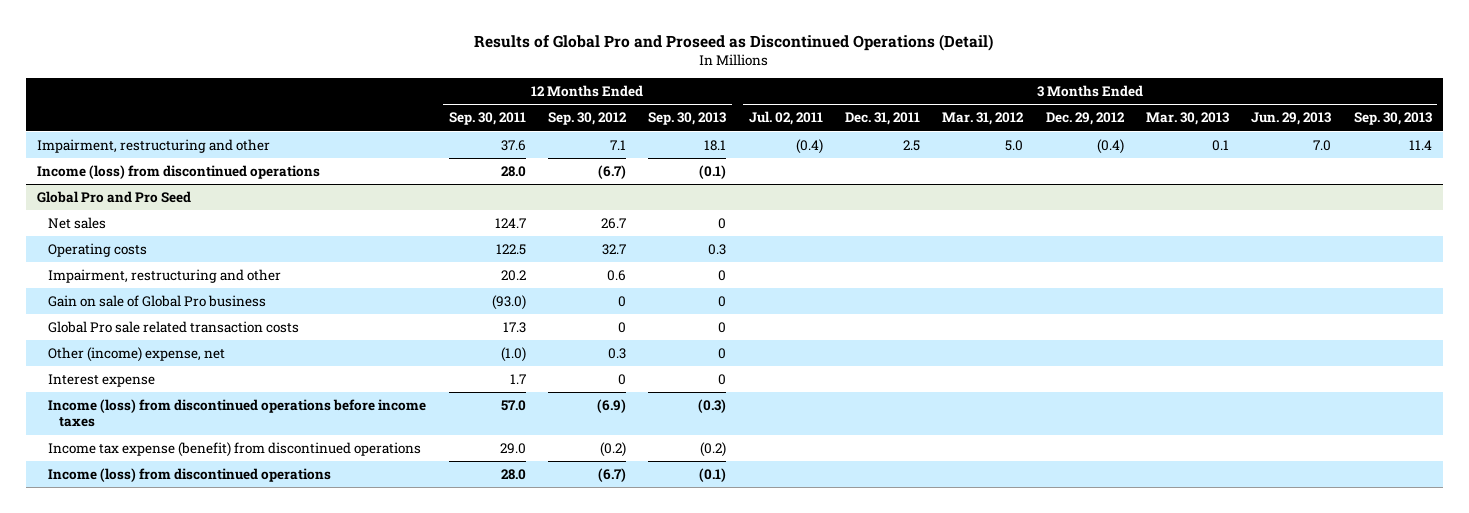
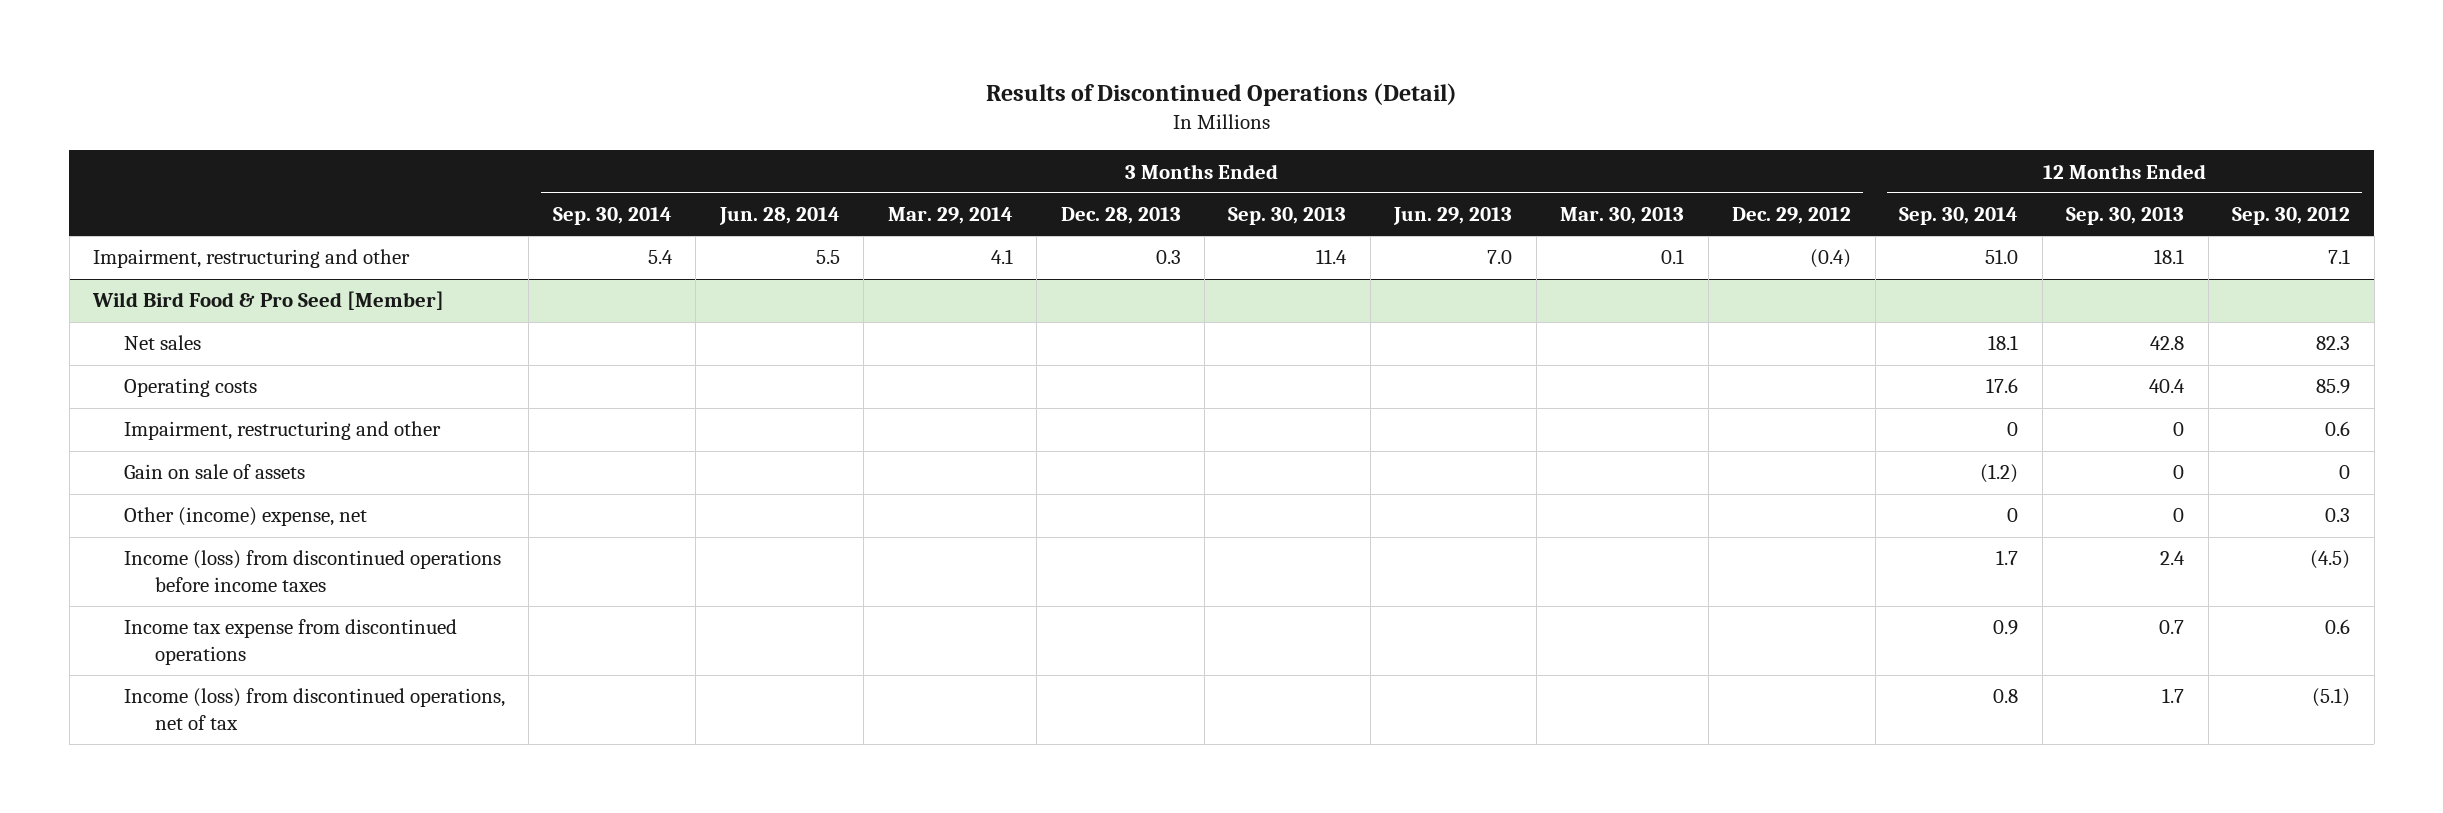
- Results of Global Pro and Proseed as Discontinued Operations (Detail)
+ Results of Discontinued Operations (Detail)
- | 12 Months Ended Sep. 30, 2011 | 12 Months Ended Sep. 30, 2012 | 12 Months Ended Sep. 30, 2013 | 3 Months Ended Jul. 02, 2011 | 3 Months Ended Dec. 31, 2011 | 3 Months Ended Mar. 31, 2012 | 3 Months Ended Dec. 29, 2012 | 3 Months Ended Mar. 30, 2013 | 3 Months Ended Jun. 29, 2013 | 3 Months Ended Sep. 30, 2013
+ | 3 Months Ended Sep. 30, 2014 | 3 Months Ended Jun. 28, 2014 | 3 Months Ended Mar. 29, 2014 | 3 Months Ended Dec. 28, 2013 | 3 Months Ended Sep. 30, 2013 | 3 Months Ended Jun. 29, 2013 | 3 Months Ended Mar. 30, 2013 | 3 Months Ended Dec. 29, 2012 | 12 Months Ended Sep. 30, 2014 | 12 Months Ended Sep. 30, 2013 | 12 Months Ended Sep. 30, 2012
- Income (loss) from discontinued operations | 28.0 | (6.7) | (0.1) | | | | | | |
- Global Pro and Pro Seed
- Net sales | 124.7 | 26.7 | 0 | | | | | | |
- Operating costs | 122.5 | 32.7 | 0.3 | | | | | | |
+ Wild Bird Food & Pro Seed [Member]
+ Net sales | | | | | | | | | 18.1 | 42.8 | 82.3
+ Operating costs | | | | | | | | | 17.6 | 40.4 | 85.9
- Gain on sale of Global Pro business | (93.0) | 0 | 0 | | | | | | |
- Global Pro sale related transaction costs | 17.3 | 0 | 0 | | | | | | |
+ Gain on sale of assets | | | | | | | | | (1.2) | 0 | 0
- Interest expense | 1.7 | 0 | 0 | | | | | | |
- Income (loss) from discontinued operations before income taxes | 57.0 | (6.9) | (0.3) | | | | | | |
- Income tax expense (benefit) from discontinued operations | 29.0 | (0.2) | (0.2) | | | | | | |
- Income (loss) from discontinued operations | 28.0 | (6.7) | (0.1) | | | | | | |
+ Income (loss) from discontinued operations before income taxes | | | | | | | | | 1.7 | 2.4 | (4.5)
+ Income tax expense from discontinued operations | | | | | | | | | 0.9 | 0.7 | 0.6
+ Income (loss) from discontinued operations, net of tax | | | | | | | | | 0.8 | 1.7 | (5.1)

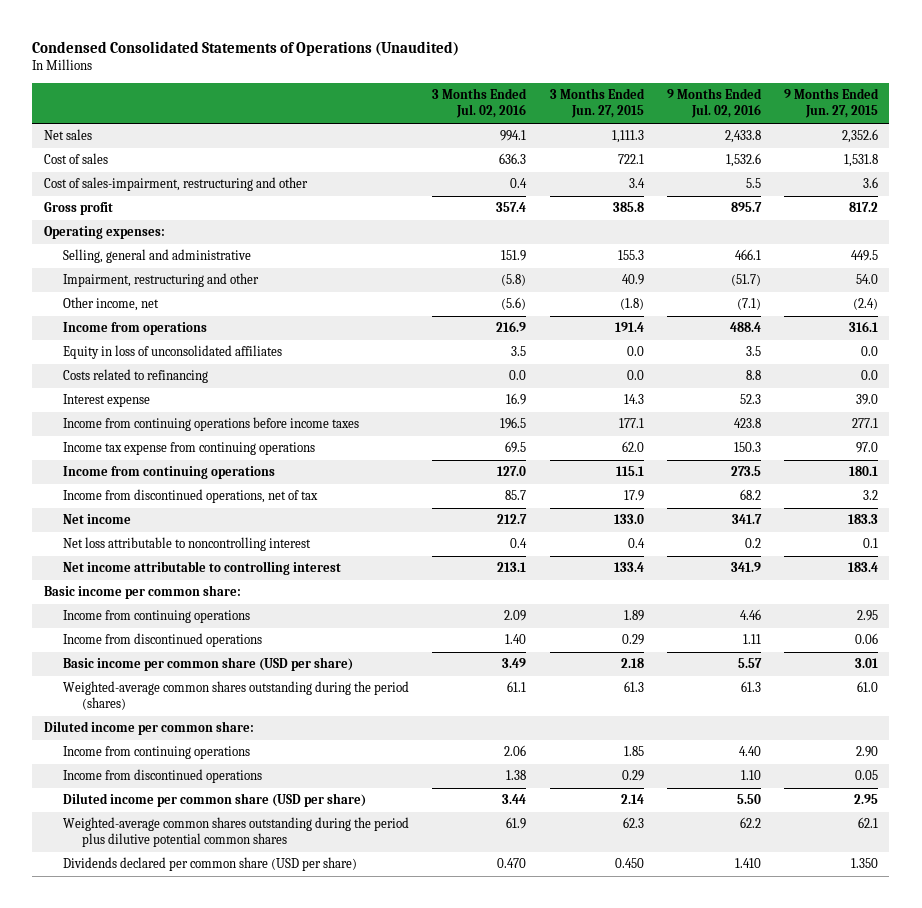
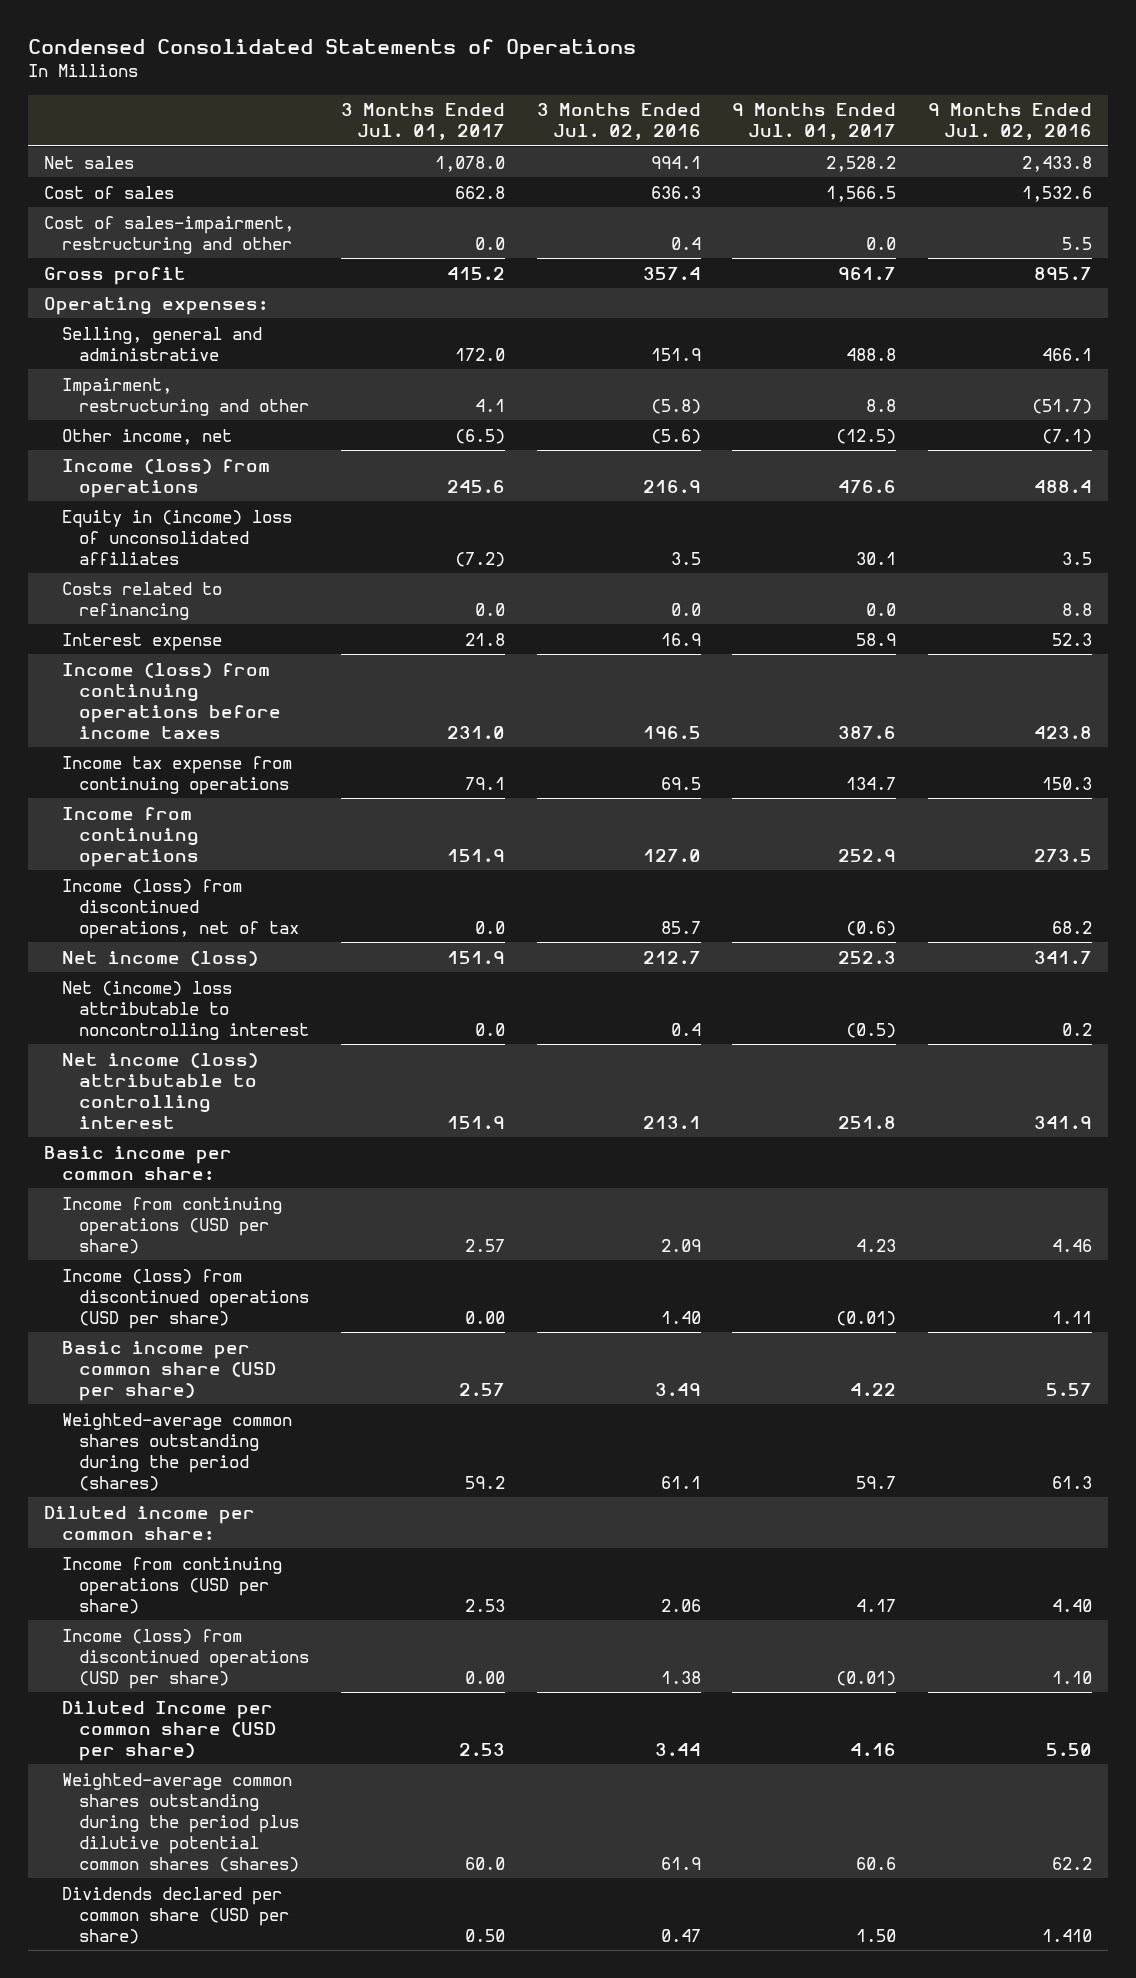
- Condensed Consolidated Statements of Operations (Unaudited)
+ Condensed Consolidated Statements of Operations
- | 3 Months Ended Jul. 02, 2016 | 3 Months Ended Jun. 27, 2015 | 9 Months Ended Jul. 02, 2016 | 9 Months Ended Jun. 27, 2015
+ | 3 Months Ended Jul. 01, 2017 | 3 Months Ended Jul. 02, 2016 | 9 Months Ended Jul. 01, 2017 | 9 Months Ended Jul. 02, 2016
- Income from operations | 216.9 | 191.4 | 488.4 | 316.1
- Equity in loss of unconsolidated affiliates | 3.5 | 0.0 | 3.5 | 0.0
+ Income (loss) from operations | 245.6 | 216.9 | 476.6 | 488.4
+ Equity in (income) loss of unconsolidated affiliates | (7.2) | 3.5 | 30.1 | 3.5
- Income from continuing operations before income taxes | 196.5 | 177.1 | 423.8 | 277.1
+ Income (loss) from continuing operations before income taxes | 231.0 | 196.5 | 387.6 | 423.8
- Income from discontinued operations, net of tax | 85.7 | 17.9 | 68.2 | 3.2
- Net income | 212.7 | 133.0 | 341.7 | 183.3
- Net loss attributable to noncontrolling interest | 0.4 | 0.4 | 0.2 | 0.1
- Net income attributable to controlling interest | 213.1 | 133.4 | 341.9 | 183.4
+ Income (loss) from discontinued operations, net of tax | 0.0 | 85.7 | (0.6) | 68.2
+ Net income (loss) | 151.9 | 212.7 | 252.3 | 341.7
+ Net (income) loss attributable to noncontrolling interest | 0.0 | 0.4 | (0.5) | 0.2
+ Net income (loss) attributable to controlling interest | 151.9 | 213.1 | 251.8 | 341.9
- Income from continuing operations | 2.09 | 1.89 | 4.46 | 2.95
- Income from discontinued operations | 1.40 | 0.29 | 1.11 | 0.06
+ Income from continuing operations (USD per share) | 2.57 | 2.09 | 4.23 | 4.46
+ Income (loss) from discontinued operations (USD per share) | 0.00 | 1.40 | (0.01) | 1.11
- Income from continuing operations | 2.06 | 1.85 | 4.40 | 2.90
- Income from discontinued operations | 1.38 | 0.29 | 1.10 | 0.05
- Diluted income per common share (USD per share) | 3.44 | 2.14 | 5.50 | 2.95
- Weighted-average common shares outstanding during the period plus dilutive potential common shares | 61.9 | 62.3 | 62.2 | 62.1
- Dividends declared per common share (USD per share) | 0.470 | 0.450 | 1.410 | 1.350
+ Income from continuing operations (USD per share) | 2.53 | 2.06 | 4.17 | 4.40
+ Income (loss) from discontinued operations (USD per share) | 0.00 | 1.38 | (0.01) | 1.10
+ Diluted Income per common share (USD per share) | 2.53 | 3.44 | 4.16 | 5.50
+ Weighted-average common shares outstanding during the period plus dilutive potential common shares (shares) | 60.0 | 61.9 | 60.6 | 62.2
+ Dividends declared per common share (USD per share) | 0.50 | 0.47 | 1.50 | 1.410

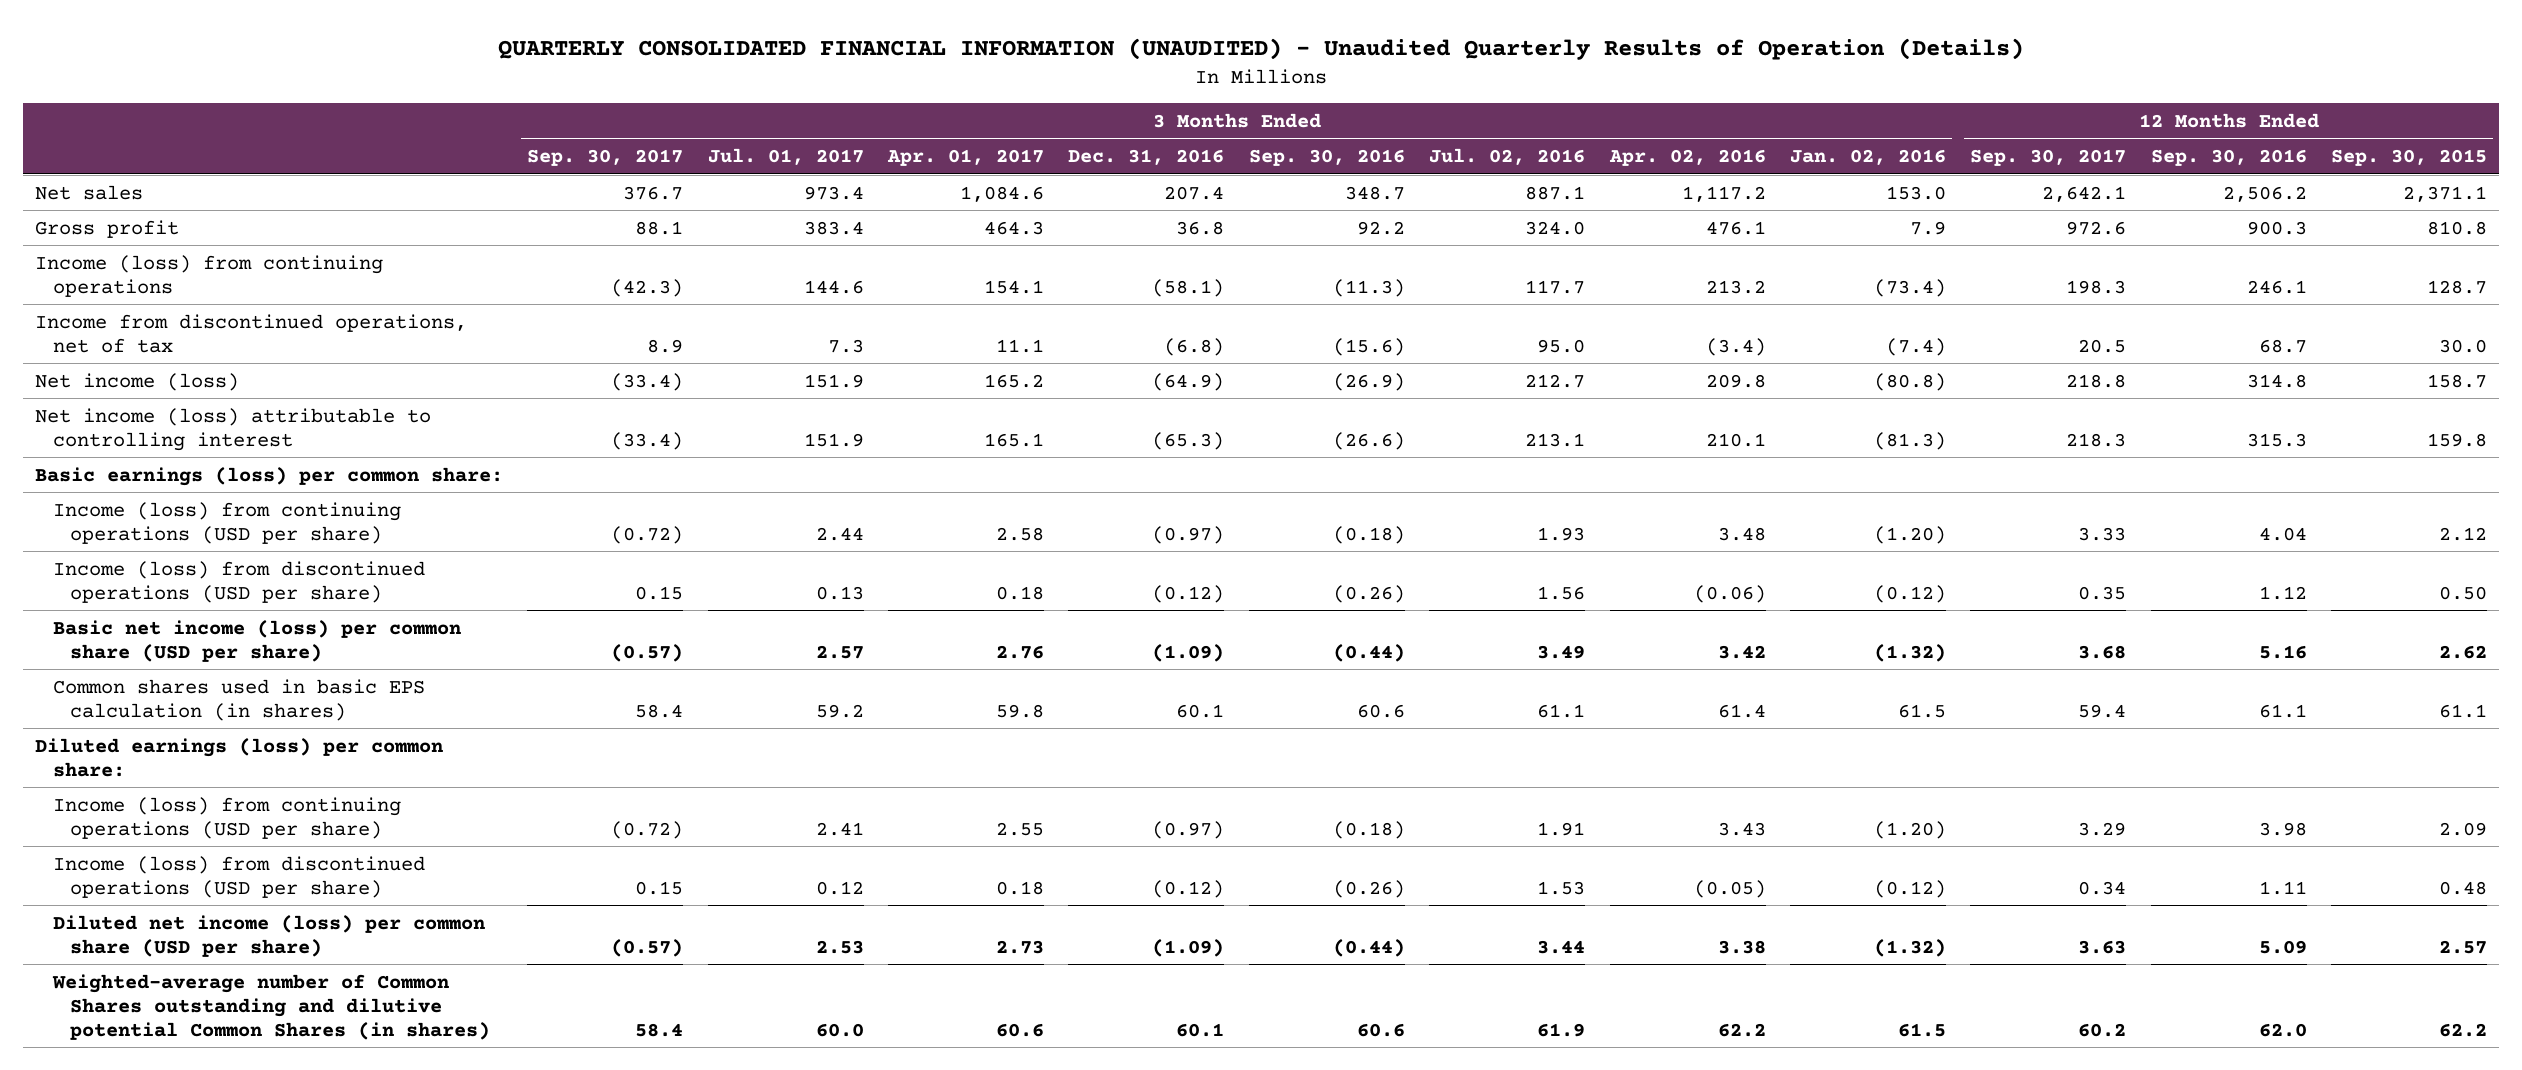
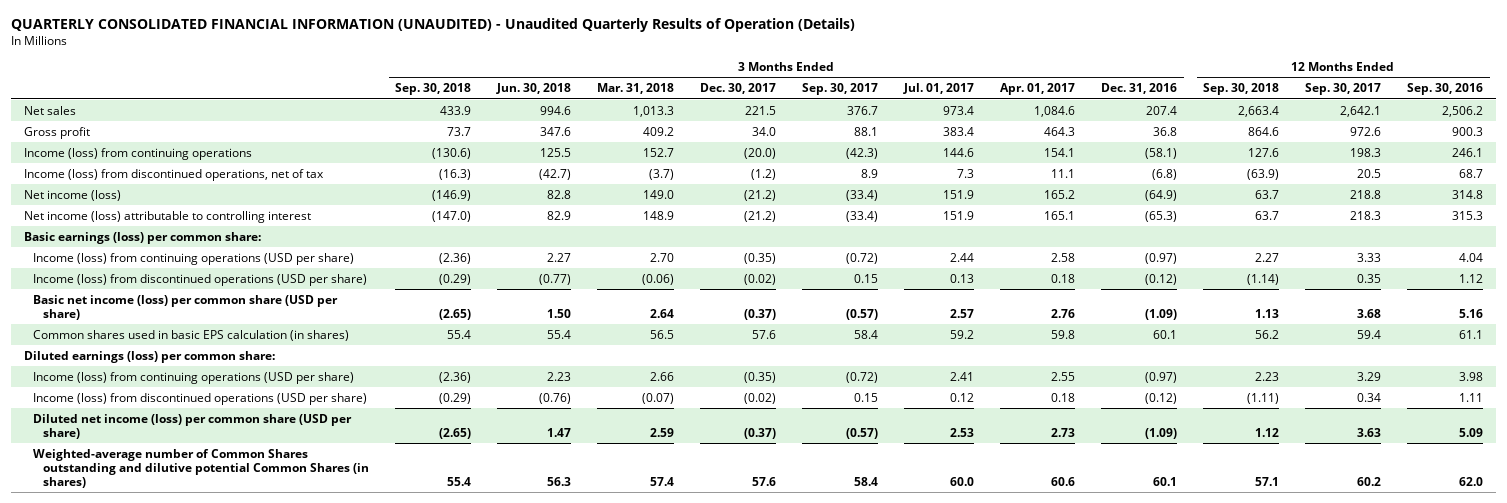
- | 3 Months Ended Sep. 30, 2017 | 3 Months Ended Jul. 01, 2017 | 3 Months Ended Apr. 01, 2017 | 3 Months Ended Dec. 31, 2016 | 3 Months Ended Sep. 30, 2016 | 3 Months Ended Jul. 02, 2016 | 3 Months Ended Apr. 02, 2016 | 3 Months Ended Jan. 02, 2016 | 12 Months Ended Sep. 30, 2017 | 12 Months Ended Sep. 30, 2016 | 12 Months Ended Sep. 30, 2015
+ | 3 Months Ended Sep. 30, 2018 | 3 Months Ended Jun. 30, 2018 | 3 Months Ended Mar. 31, 2018 | 3 Months Ended Dec. 30, 2017 | 3 Months Ended Sep. 30, 2017 | 3 Months Ended Jul. 01, 2017 | 3 Months Ended Apr. 01, 2017 | 3 Months Ended Dec. 31, 2016 | 12 Months Ended Sep. 30, 2018 | 12 Months Ended Sep. 30, 2017 | 12 Months Ended Sep. 30, 2016
- Income from discontinued operations, net of tax | 8.9 | 7.3 | 11.1 | (6.8) | (15.6) | 95.0 | (3.4) | (7.4) | 20.5 | 68.7 | 30.0
+ Income (loss) from discontinued operations, net of tax | (16.3) | (42.7) | (3.7) | (1.2) | 8.9 | 7.3 | 11.1 | (6.8) | (63.9) | 20.5 | 68.7

